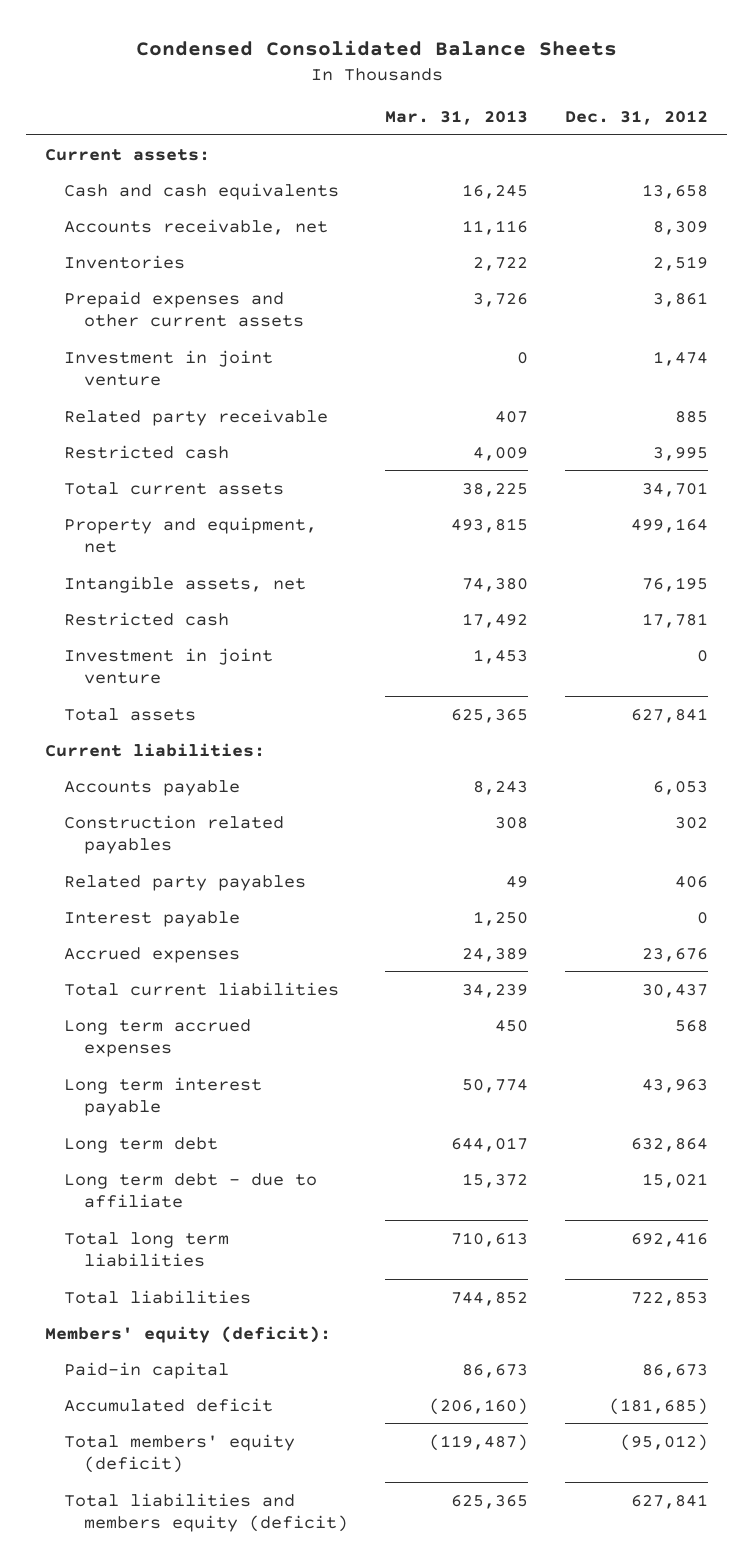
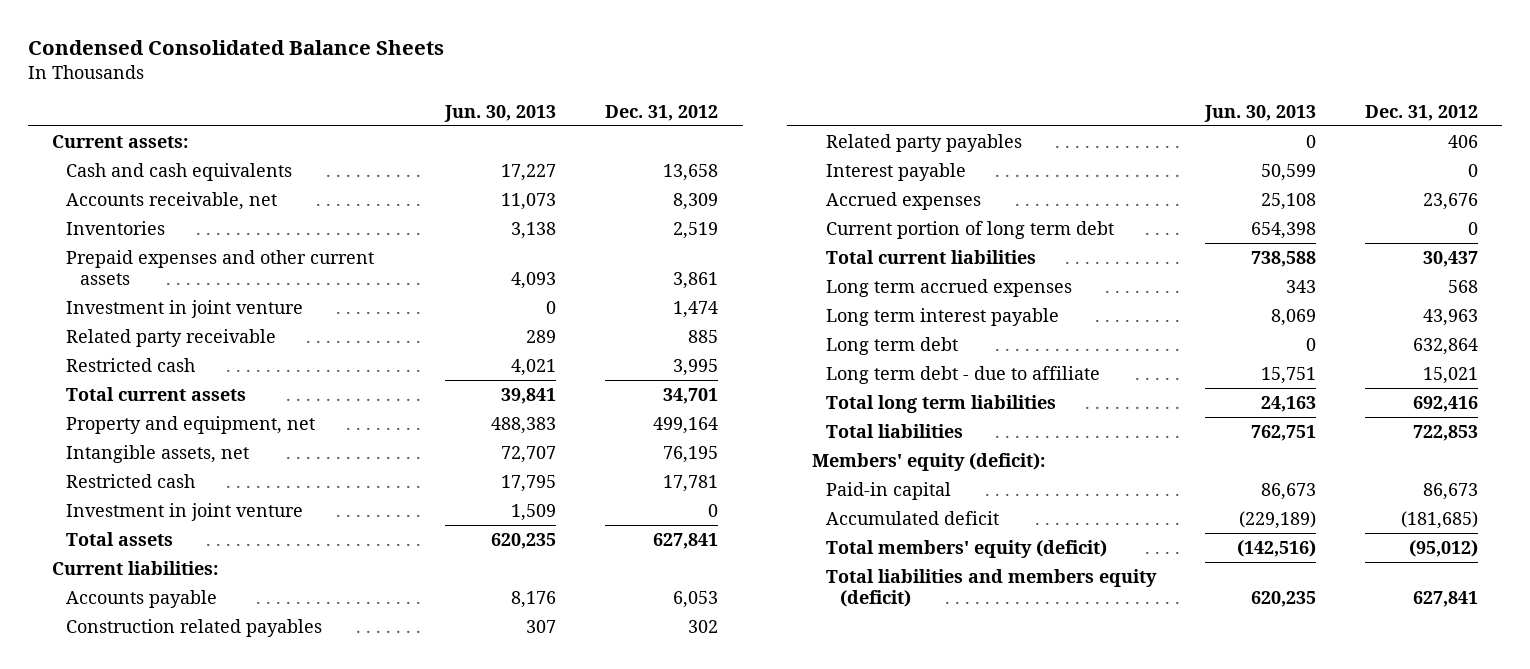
- | Mar. 31, 2013 | Dec. 31, 2012
+ | Jun. 30, 2013 | Dec. 31, 2012
+ Current portion of long term debt | 654,398 | 0

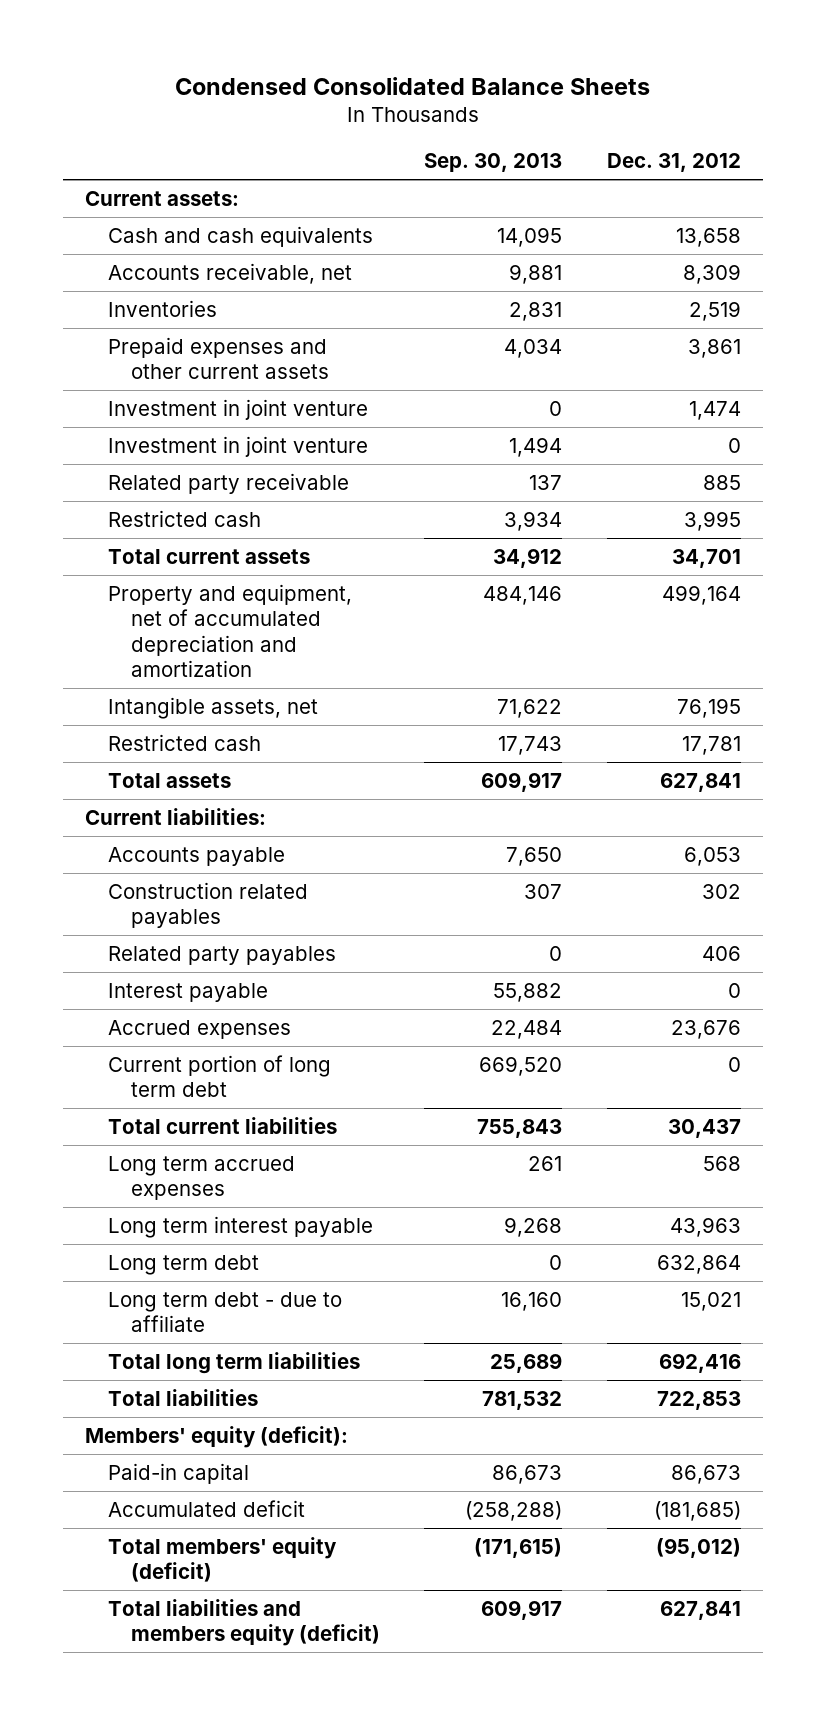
- | Jun. 30, 2013 | Dec. 31, 2012
+ | Sep. 30, 2013 | Dec. 31, 2012
moved up: Investment in joint venture | 1,494 | 0
- Property and equipment, net | 488,383 | 499,164
+ Property and equipment, net of accumulated depreciation and amortization | 484,146 | 499,164

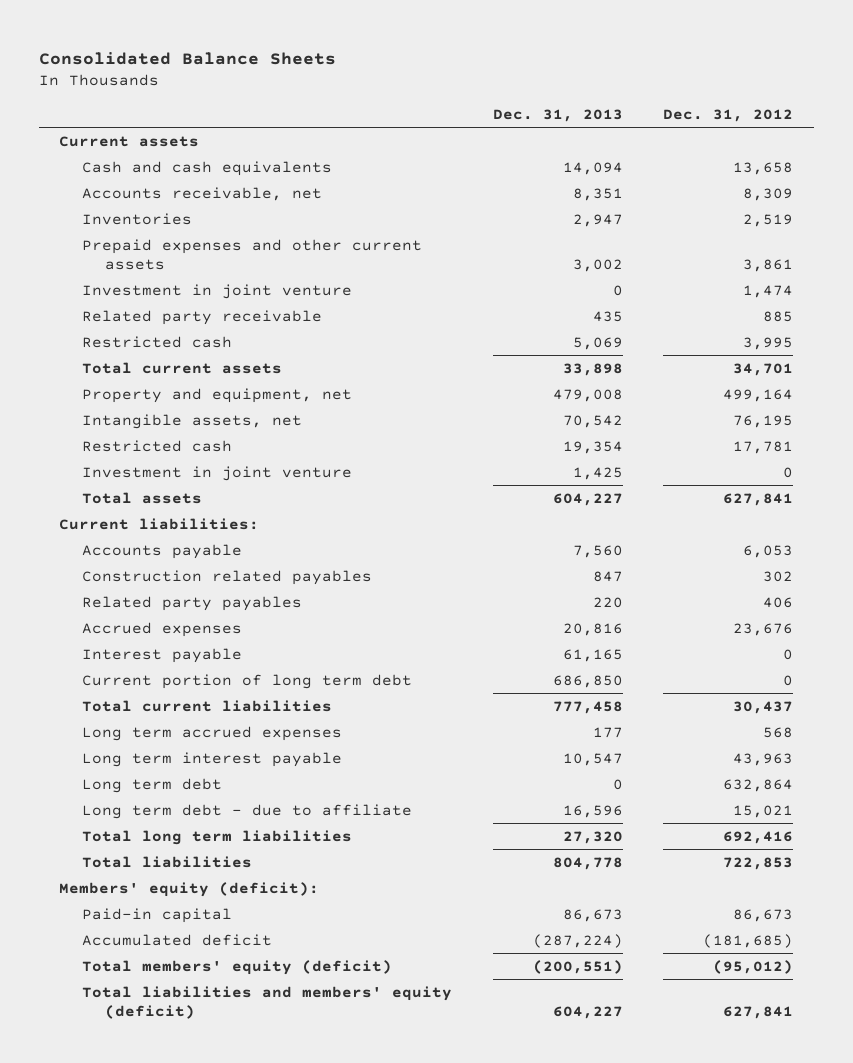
- Condensed Consolidated Balance Sheets
+ Consolidated Balance Sheets
- | Sep. 30, 2013 | Dec. 31, 2012
+ | Dec. 31, 2013 | Dec. 31, 2012
- Current assets:
+ Current assets
- Property and equipment, net of accumulated depreciation and amortization | 484,146 | 499,164
+ Property and equipment, net | 479,008 | 499,164
moved down: Investment in joint venture | 1,425 | 0
moved down: Interest payable | 61,165 | 0
- Total liabilities and members equity (deficit) | 609,917 | 627,841
+ Total liabilities and members' equity (deficit) | 604,227 | 627,841

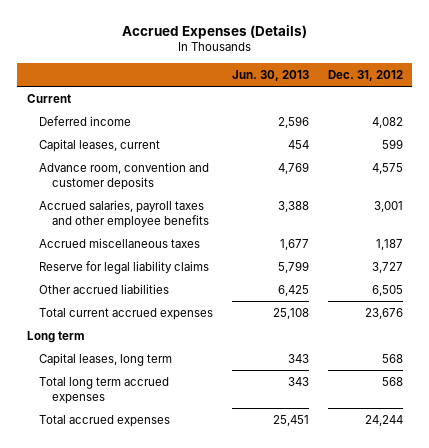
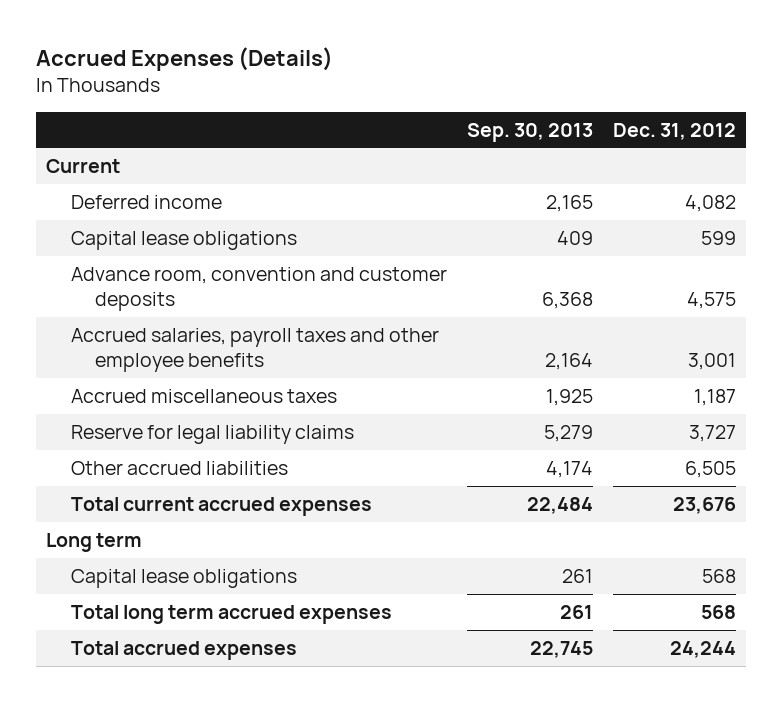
- | Jun. 30, 2013 | Dec. 31, 2012
+ | Sep. 30, 2013 | Dec. 31, 2012
- Capital leases, current | 454 | 599
+ Capital lease obligations | 409 | 599
- Capital leases, long term | 343 | 568
+ Capital lease obligations | 261 | 568

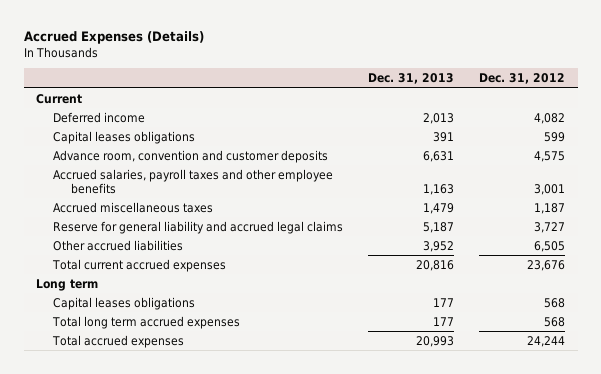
- | Sep. 30, 2013 | Dec. 31, 2012
+ | Dec. 31, 2013 | Dec. 31, 2012
- Capital lease obligations | 409 | 599
+ Capital leases obligations | 391 | 599
- Reserve for legal liability claims | 5,279 | 3,727
+ Reserve for general liability and accrued legal claims | 5,187 | 3,727
- Capital lease obligations | 261 | 568
+ Capital leases obligations | 177 | 568

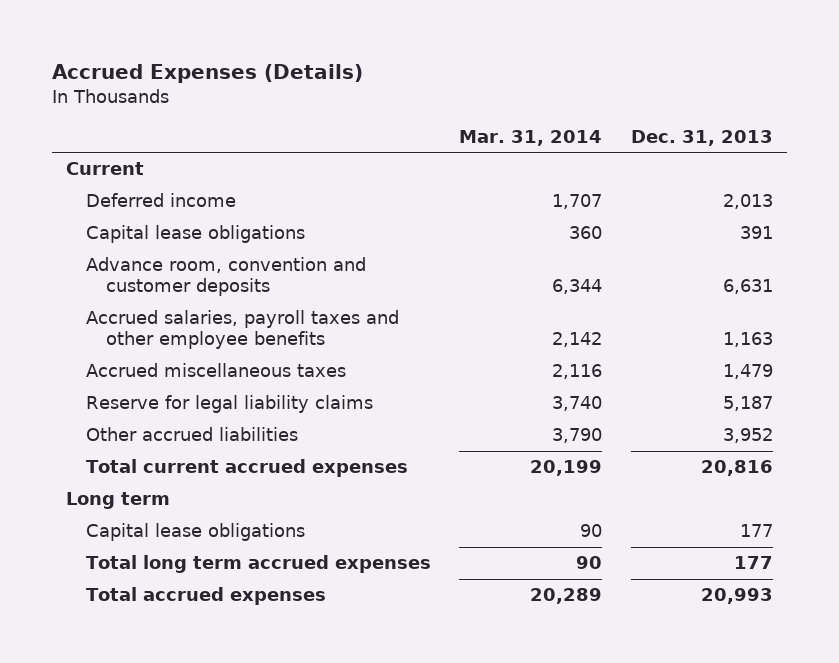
- | Dec. 31, 2013 | Dec. 31, 2012
+ | Mar. 31, 2014 | Dec. 31, 2013
- Capital leases obligations | 391 | 599
+ Capital lease obligations | 360 | 391
- Reserve for general liability and accrued legal claims | 5,187 | 3,727
+ Reserve for legal liability claims | 3,740 | 5,187
- Capital leases obligations | 177 | 568
+ Capital lease obligations | 90 | 177

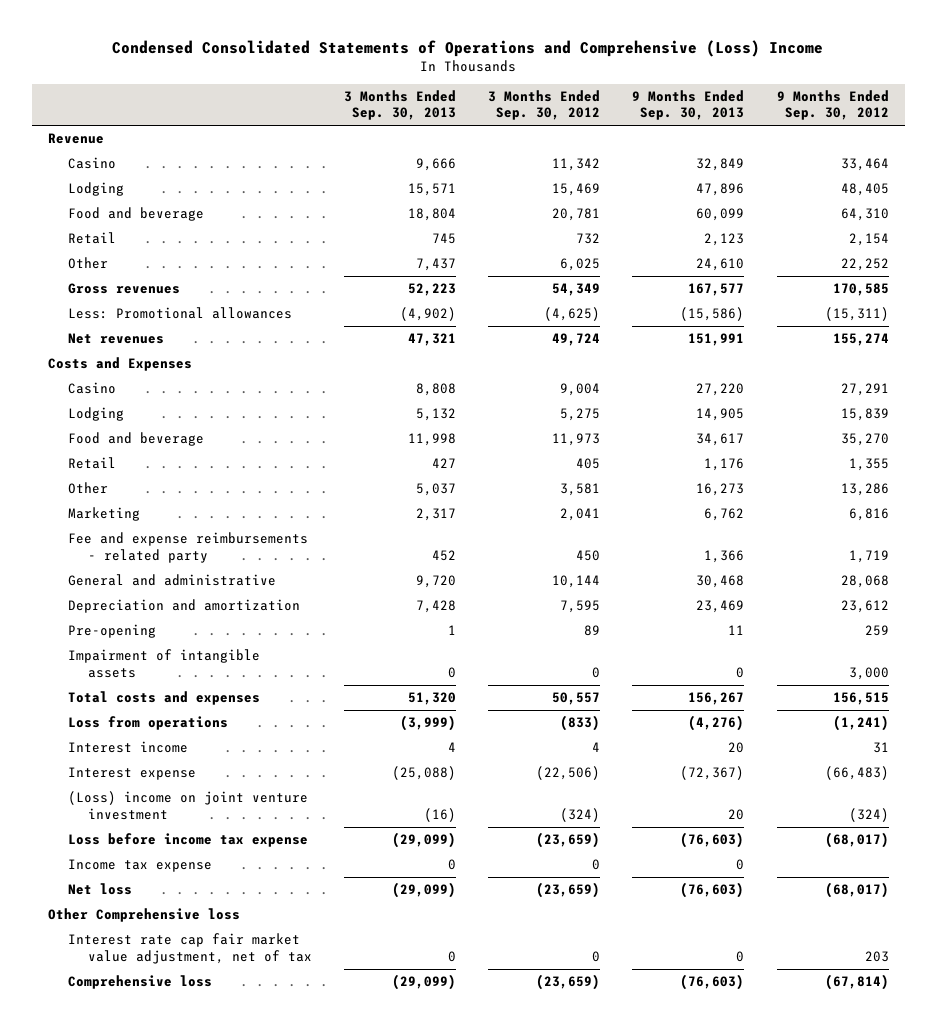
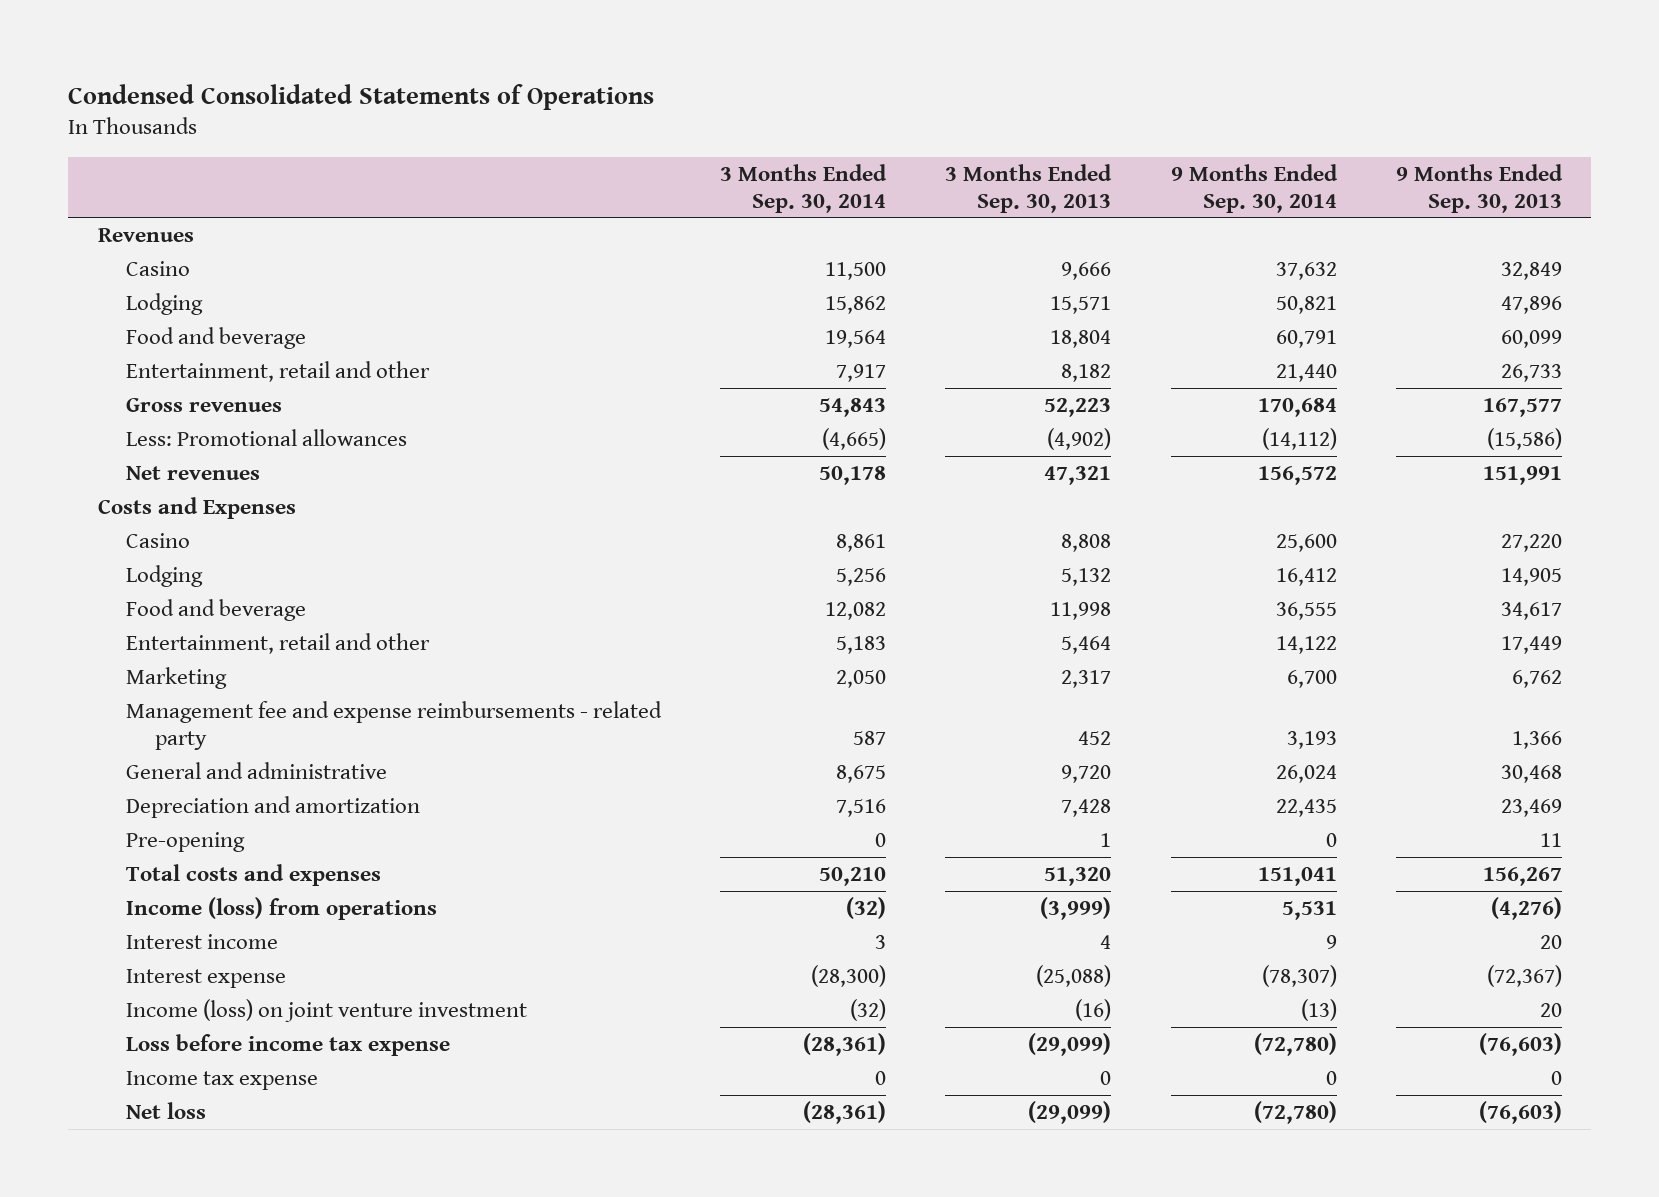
- Condensed Consolidated Statements of Operations and Comprehensive (Loss) Income
+ Condensed Consolidated Statements of Operations
- | 3 Months Ended Sep. 30, 2013 | 3 Months Ended Sep. 30, 2012 | 9 Months Ended Sep. 30, 2013 | 9 Months Ended Sep. 30, 2012
+ | 3 Months Ended Sep. 30, 2014 | 3 Months Ended Sep. 30, 2013 | 9 Months Ended Sep. 30, 2014 | 9 Months Ended Sep. 30, 2013
- Revenue
+ Revenues
- Retail | 745 | 732 | 2,123 | 2,154
- Other | 7,437 | 6,025 | 24,610 | 22,252
+ Entertainment, retail and other | 7,917 | 8,182 | 21,440 | 26,733
- Retail | 427 | 405 | 1,176 | 1,355
- Other | 5,037 | 3,581 | 16,273 | 13,286
+ Entertainment, retail and other | 5,183 | 5,464 | 14,122 | 17,449
- Fee and expense reimbursements - related party | 452 | 450 | 1,366 | 1,719
+ Management fee and expense reimbursements - related party | 587 | 452 | 3,193 | 1,366
- Impairment of intangible assets | 0 | 0 | 0 | 3,000
- Loss from operations | (3,999) | (833) | (4,276) | (1,241)
+ Income (loss) from operations | (32) | (3,999) | 5,531 | (4,276)
- (Loss) income on joint venture investment | (16) | (324) | 20 | (324)
+ Income (loss) on joint venture investment | (32) | (16) | (13) | 20
- Other Comprehensive loss
- Interest rate cap fair market value adjustment, net of tax | 0 | 0 | 0 | 203
- Comprehensive loss | (29,099) | (23,659) | (76,603) | (67,814)

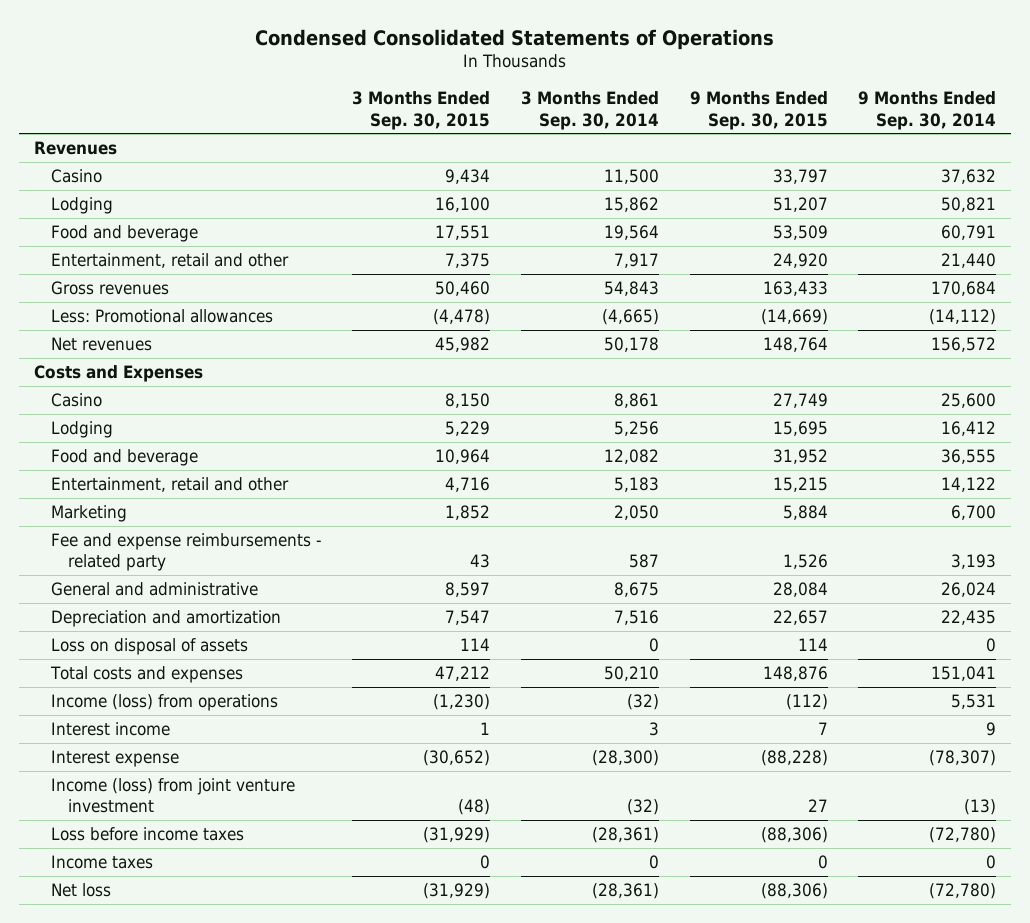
- | 3 Months Ended Sep. 30, 2014 | 3 Months Ended Sep. 30, 2013 | 9 Months Ended Sep. 30, 2014 | 9 Months Ended Sep. 30, 2013
+ | 3 Months Ended Sep. 30, 2015 | 3 Months Ended Sep. 30, 2014 | 9 Months Ended Sep. 30, 2015 | 9 Months Ended Sep. 30, 2014
- Management fee and expense reimbursements - related party | 587 | 452 | 3,193 | 1,366
+ Fee and expense reimbursements - related party | 43 | 587 | 1,526 | 3,193
- Pre-opening | 0 | 1 | 0 | 11
+ Loss on disposal of assets | 114 | 0 | 114 | 0
- Income (loss) on joint venture investment | (32) | (16) | (13) | 20
- Loss before income tax expense | (28,361) | (29,099) | (72,780) | (76,603)
- Income tax expense | 0 | 0 | 0 | 0
+ Income (loss) from joint venture investment | (48) | (32) | 27 | (13)
+ Loss before income taxes | (31,929) | (28,361) | (88,306) | (72,780)
+ Income taxes | 0 | 0 | 0 | 0

